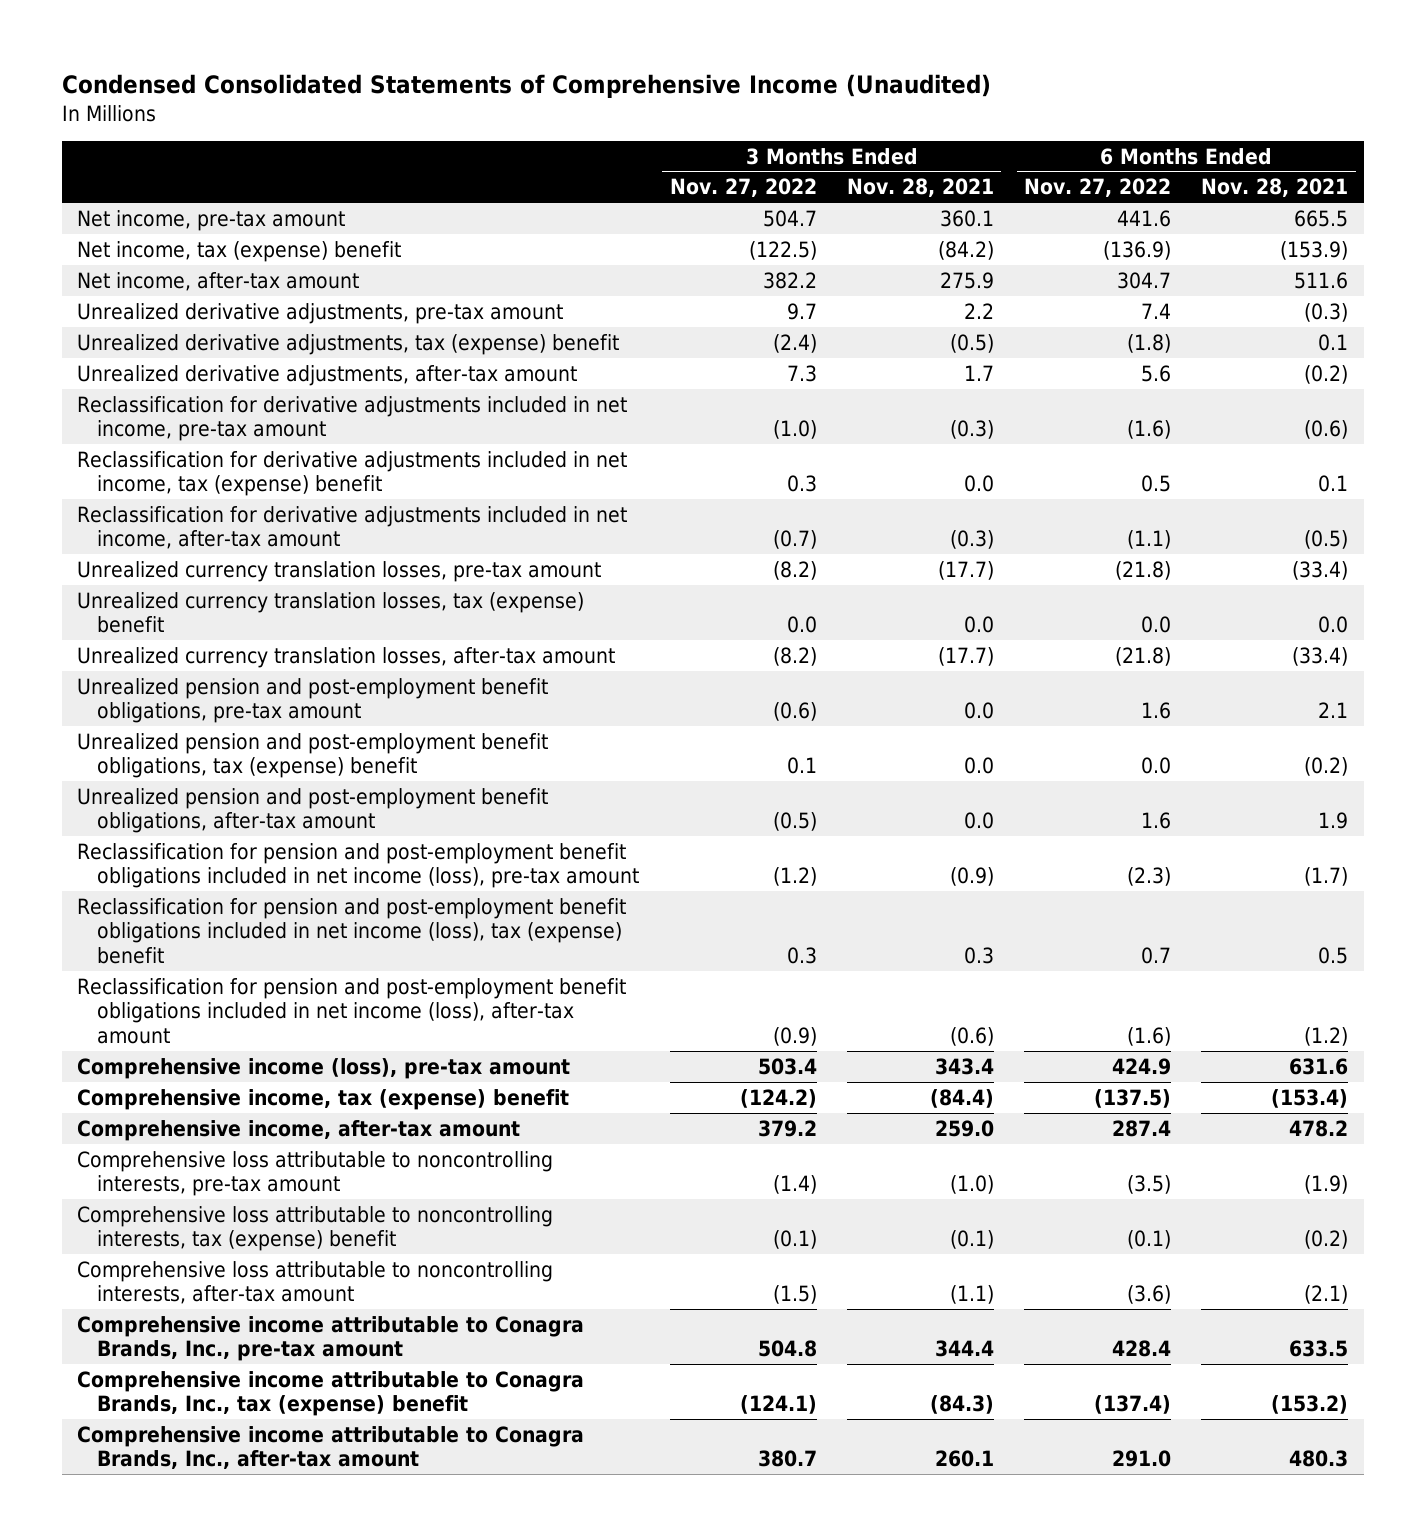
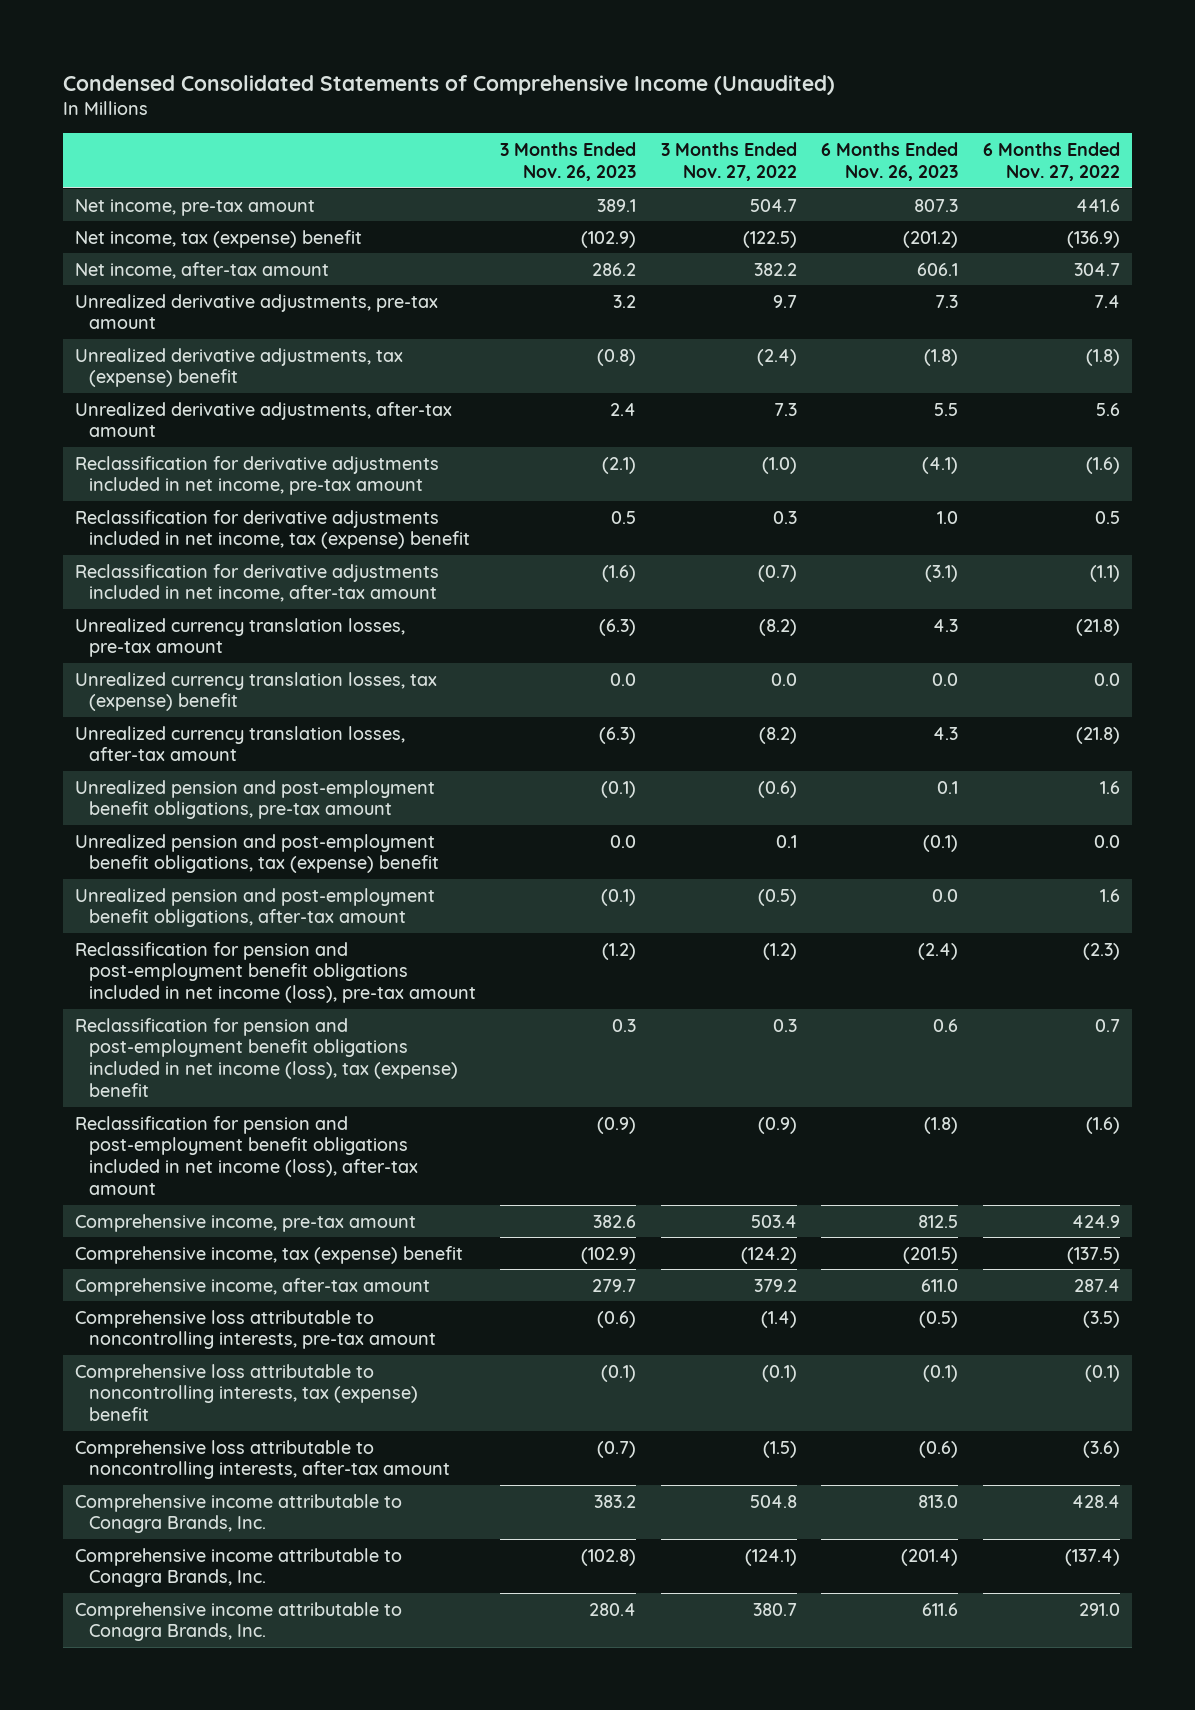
- | 3 Months Ended Nov. 27, 2022 | 3 Months Ended Nov. 28, 2021 | 6 Months Ended Nov. 27, 2022 | 6 Months Ended Nov. 28, 2021
+ | 3 Months Ended Nov. 26, 2023 | 3 Months Ended Nov. 27, 2022 | 6 Months Ended Nov. 26, 2023 | 6 Months Ended Nov. 27, 2022
- Comprehensive income (loss), pre-tax amount | 503.4 | 343.4 | 424.9 | 631.6
+ Comprehensive income, pre-tax amount | 382.6 | 503.4 | 812.5 | 424.9
- Comprehensive income attributable to Conagra Brands, Inc., pre-tax amount | 504.8 | 344.4 | 428.4 | 633.5
- Comprehensive income attributable to Conagra Brands, Inc., tax (expense) benefit | (124.1) | (84.3) | (137.4) | (153.2)
- Comprehensive income attributable to Conagra Brands, Inc., after-tax amount | 380.7 | 260.1 | 291.0 | 480.3
+ Comprehensive income attributable to Conagra Brands, Inc. | 383.2 | 504.8 | 813.0 | 428.4
+ Comprehensive income attributable to Conagra Brands, Inc. | (102.8) | (124.1) | (201.4) | (137.4)
+ Comprehensive income attributable to Conagra Brands, Inc. | 280.4 | 380.7 | 611.6 | 291.0

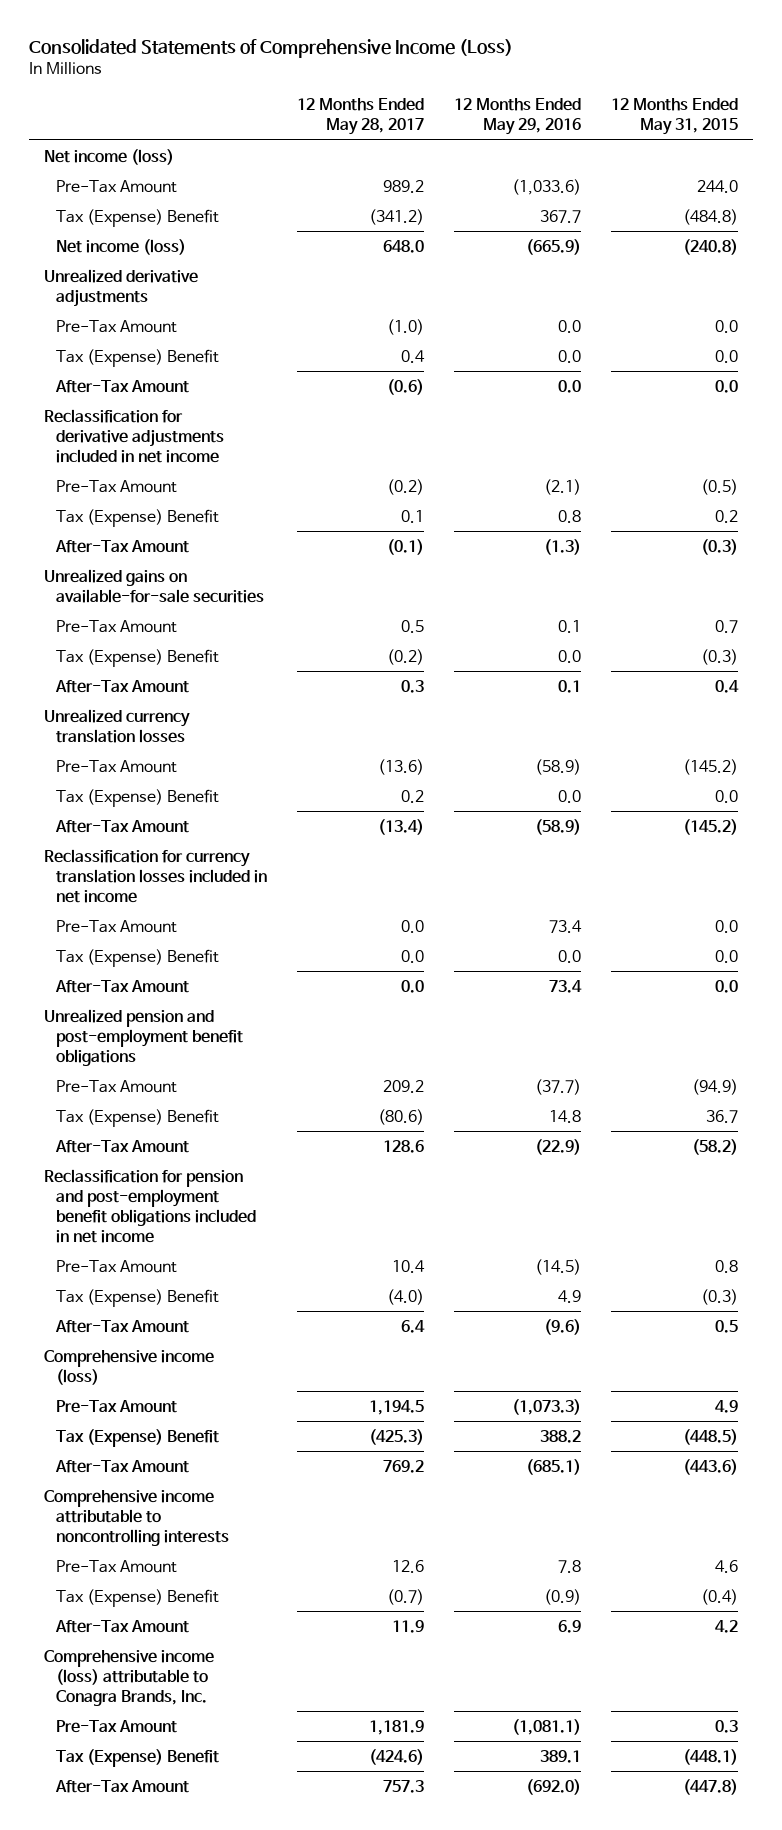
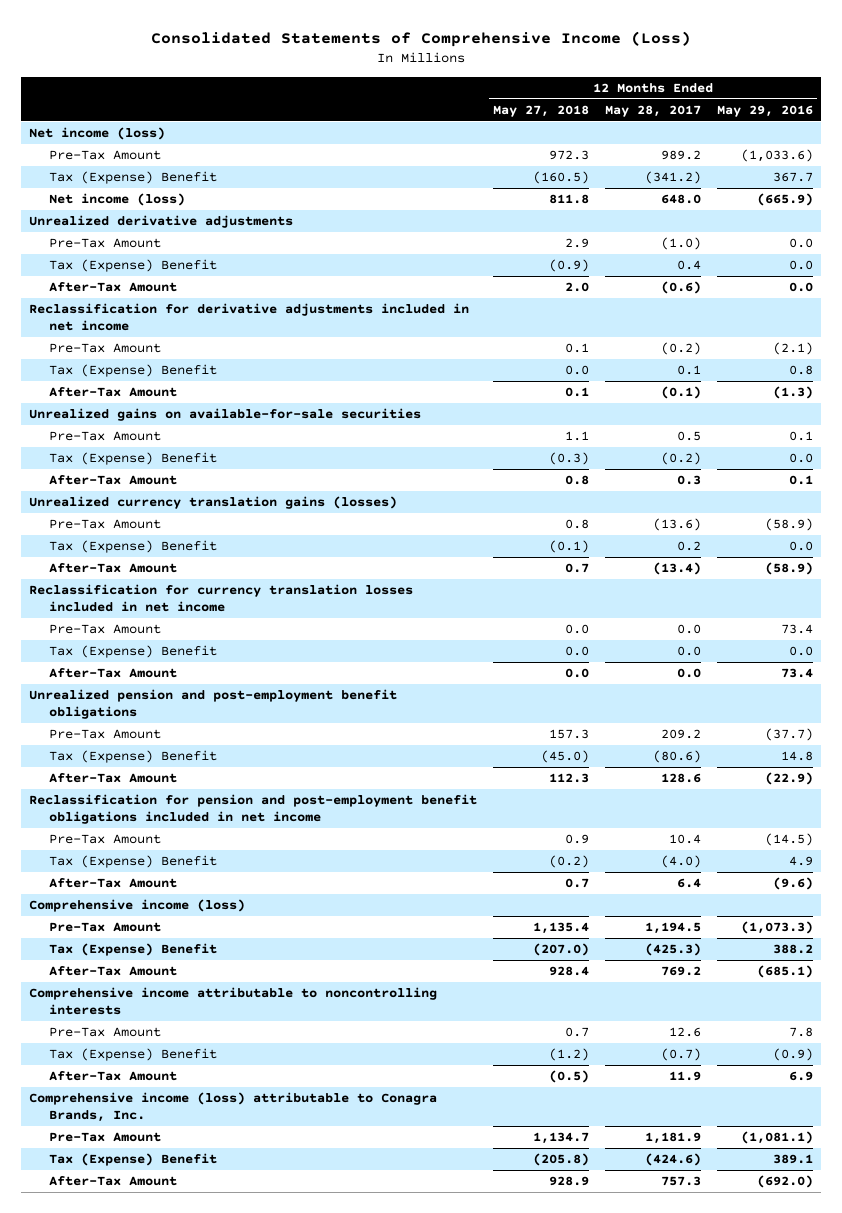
- | 12 Months Ended May 28, 2017 | 12 Months Ended May 29, 2016 | 12 Months Ended May 31, 2015
+ | 12 Months Ended May 27, 2018 | 12 Months Ended May 28, 2017 | 12 Months Ended May 29, 2016
- Unrealized currency translation losses
+ Unrealized currency translation gains (losses)

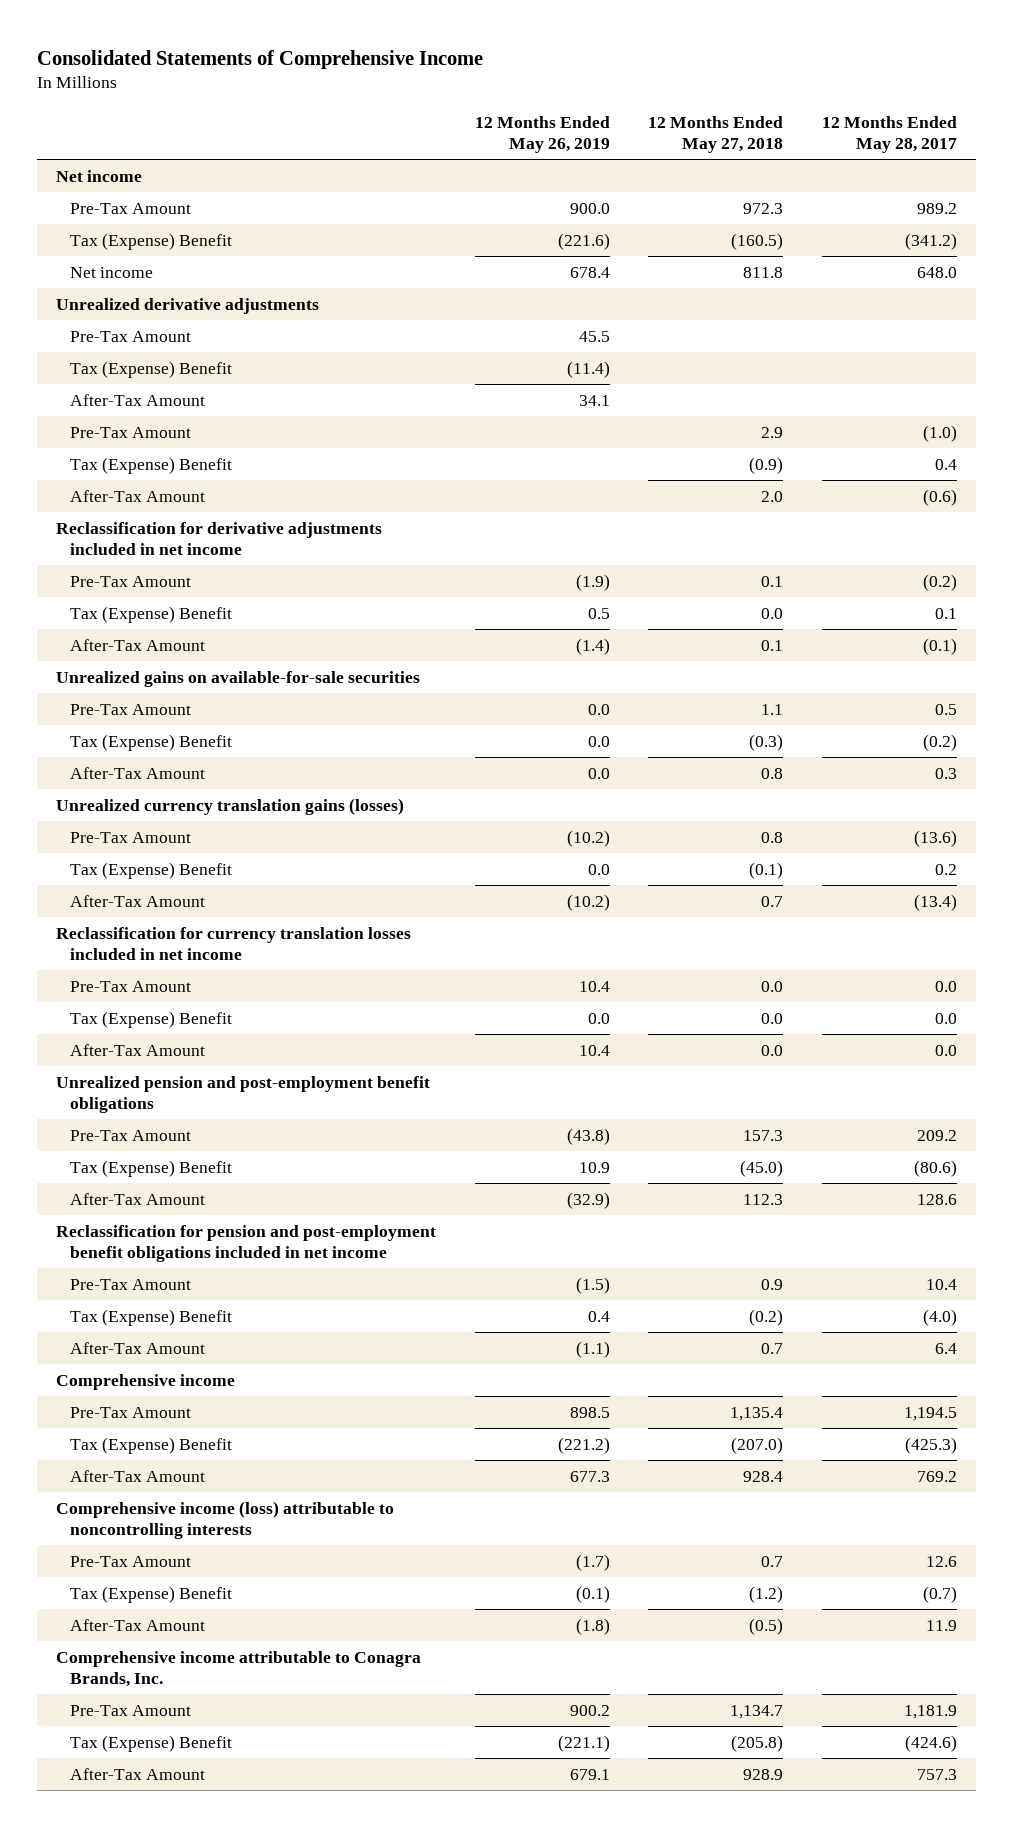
- Consolidated Statements of Comprehensive Income (Loss)
+ Consolidated Statements of Comprehensive Income
- | 12 Months Ended May 27, 2018 | 12 Months Ended May 28, 2017 | 12 Months Ended May 29, 2016
+ | 12 Months Ended May 26, 2019 | 12 Months Ended May 27, 2018 | 12 Months Ended May 28, 2017
- Net income (loss)
+ Net income
- Net income (loss) | 811.8 | 648.0 | (665.9)
+ Net income | 678.4 | 811.8 | 648.0
+ Pre-Tax Amount | 45.5 | |
+ Tax (Expense) Benefit | (11.4) | |
+ After-Tax Amount | 34.1 | |
- Comprehensive income (loss)
+ Comprehensive income
- Comprehensive income attributable to noncontrolling interests
+ Comprehensive income (loss) attributable to noncontrolling interests
- Comprehensive income (loss) attributable to Conagra Brands, Inc.
+ Comprehensive income attributable to Conagra Brands, Inc.

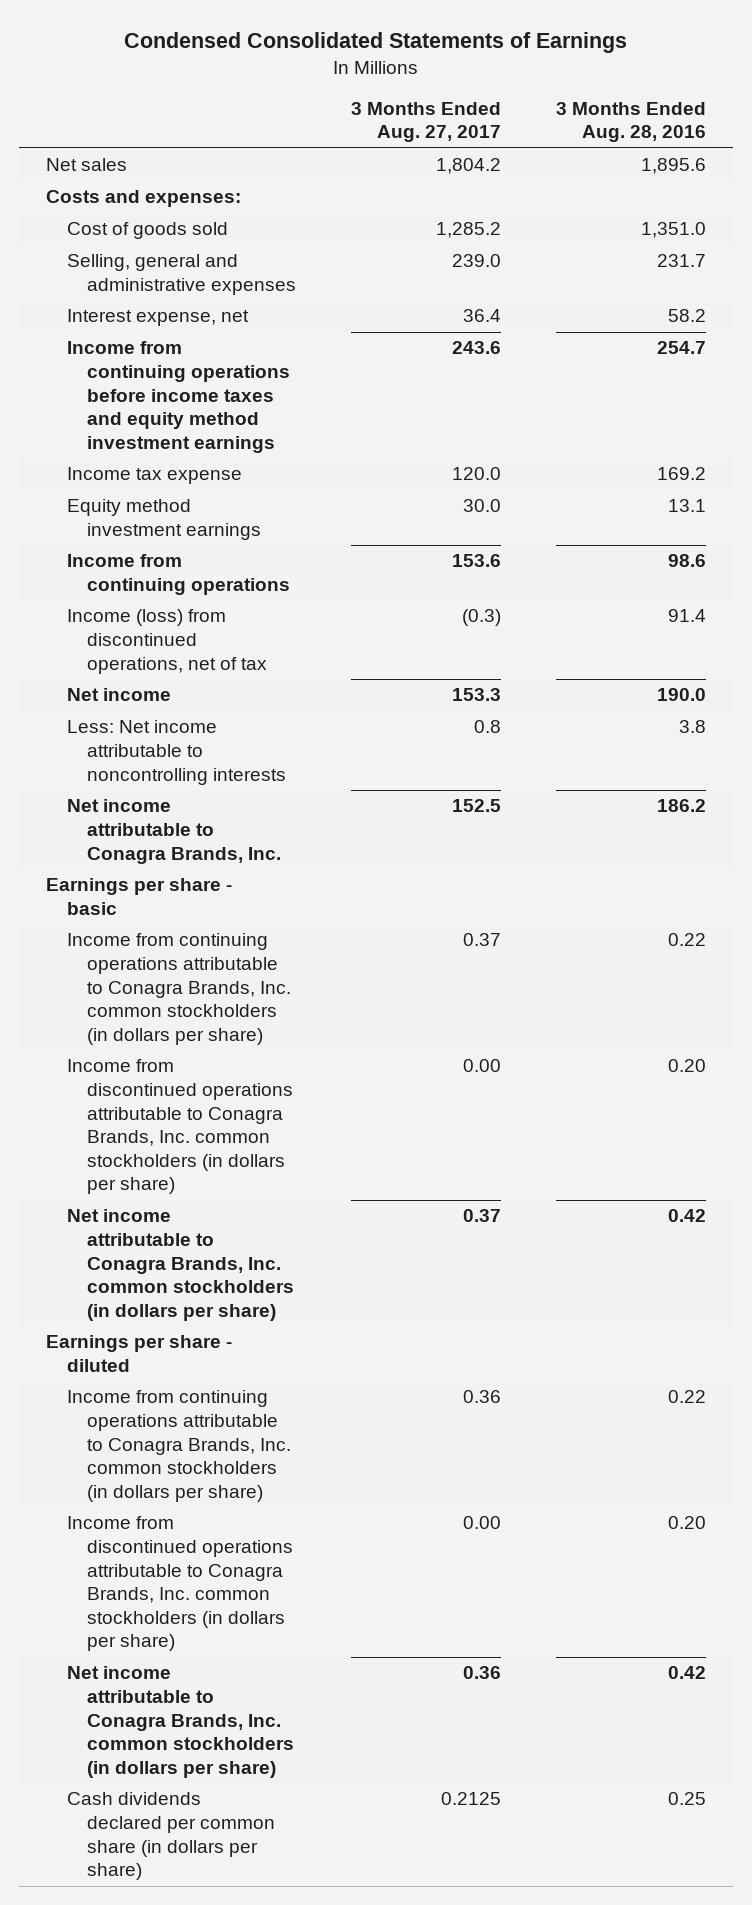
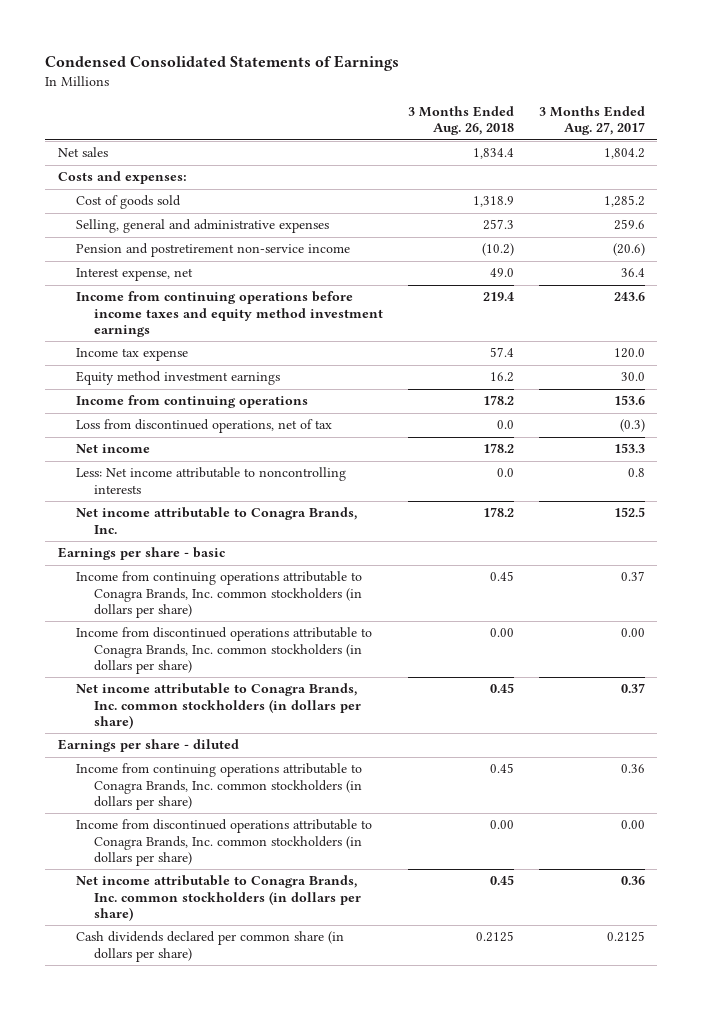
- | 3 Months Ended Aug. 27, 2017 | 3 Months Ended Aug. 28, 2016
+ | 3 Months Ended Aug. 26, 2018 | 3 Months Ended Aug. 27, 2017
- Selling, general and administrative expenses | 239.0 | 231.7
+ Selling, general and administrative expenses | 257.3 | 259.6
+ Pension and postretirement non-service income | (10.2) | (20.6)
- Income (loss) from discontinued operations, net of tax | (0.3) | 91.4
+ Loss from discontinued operations, net of tax | 0.0 | (0.3)

